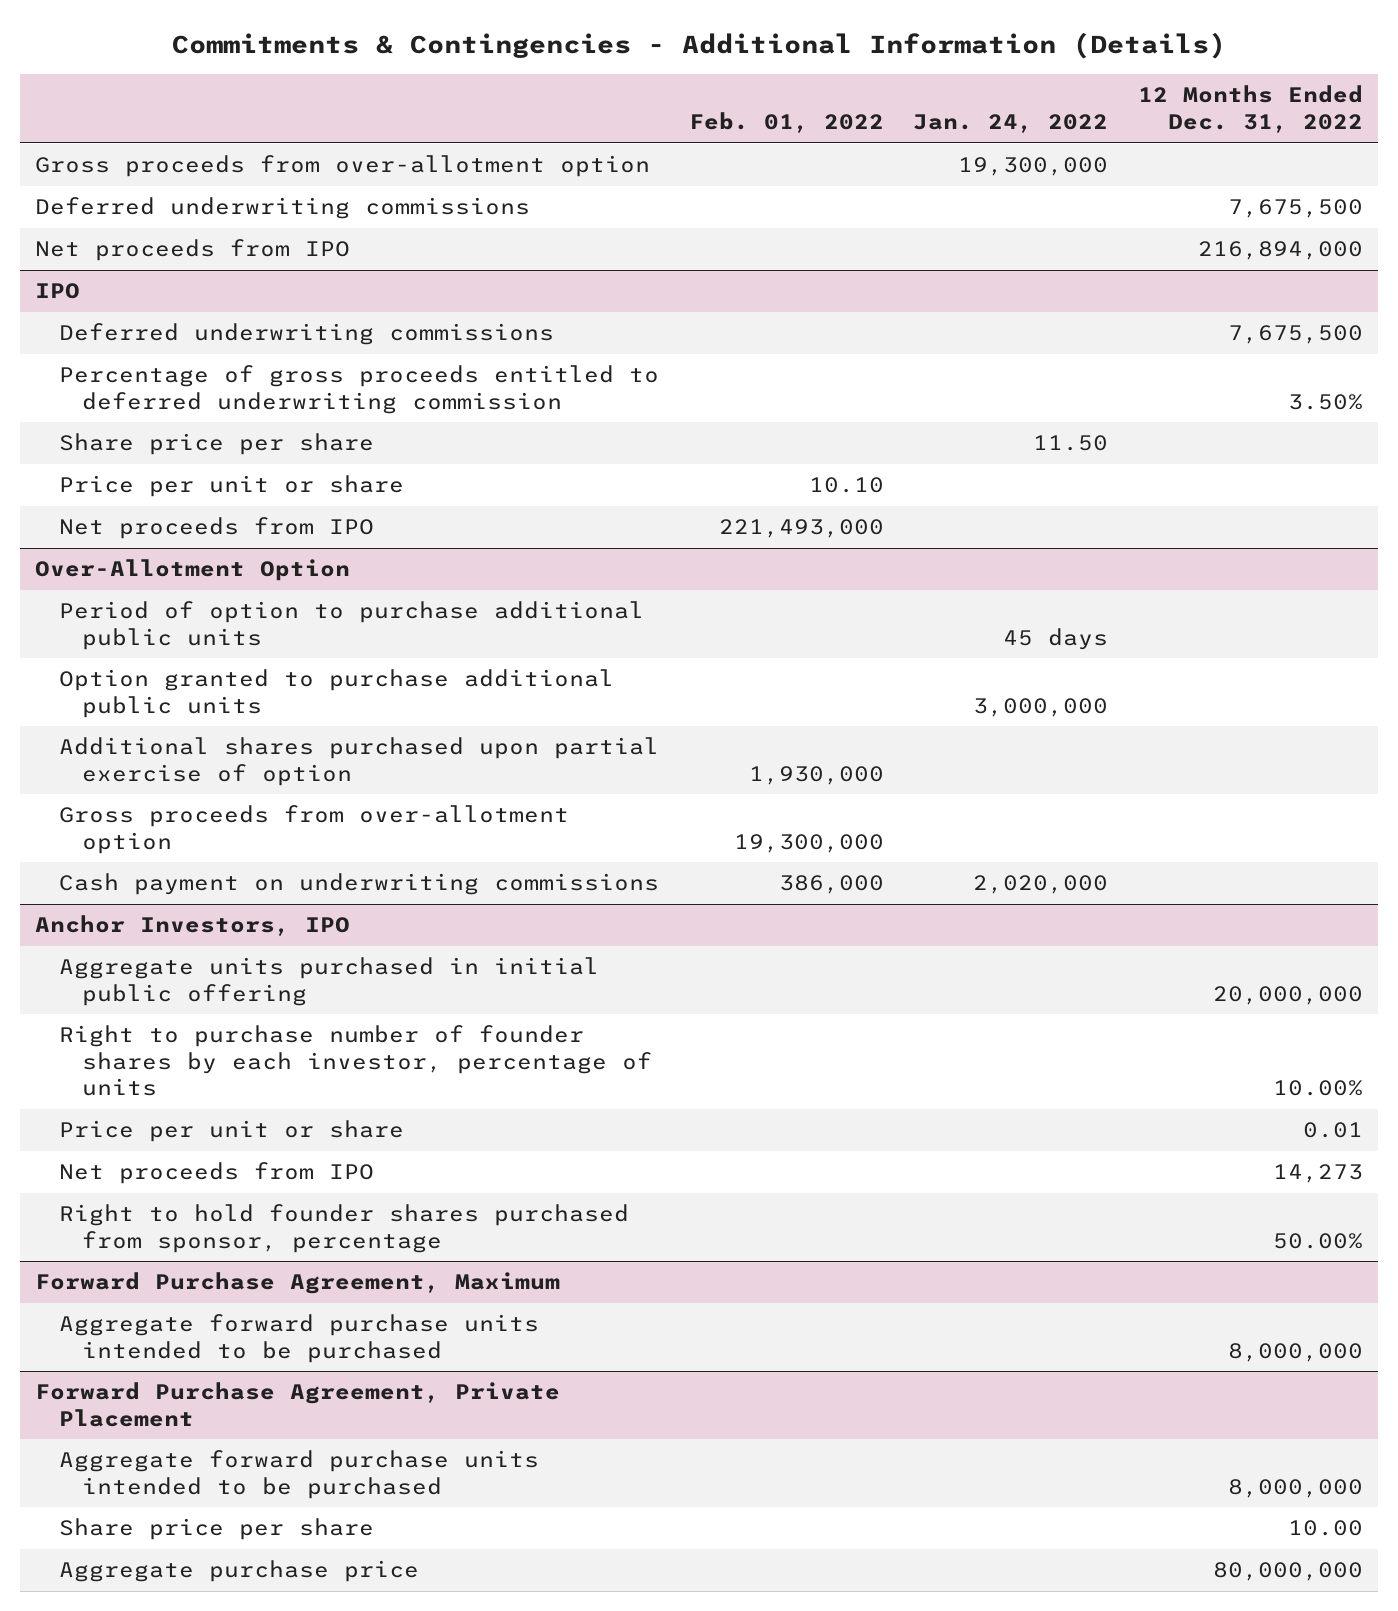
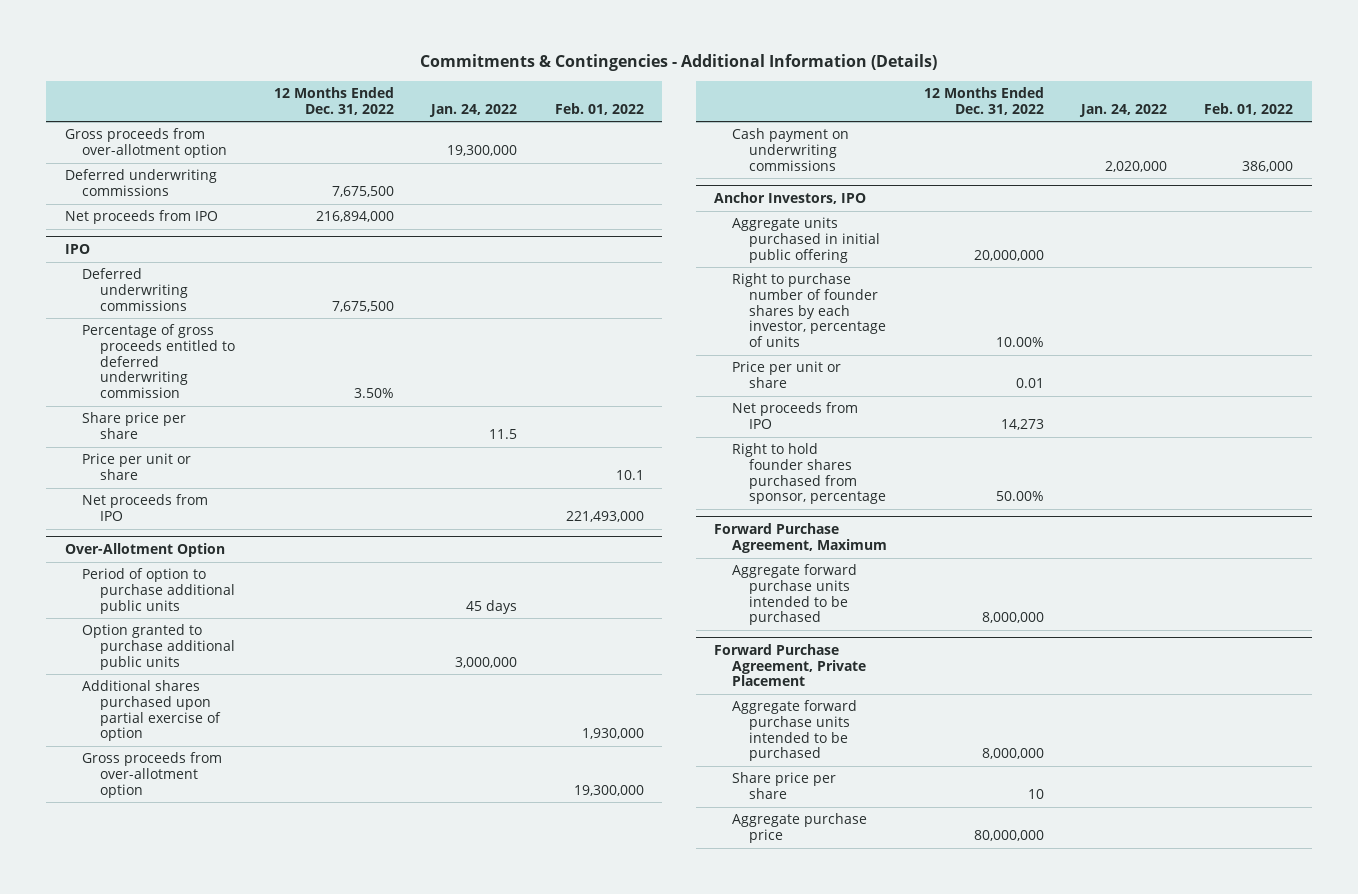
- | Feb. 01, 2022 | Jan. 24, 2022 | 12 Months Ended Dec. 31, 2022
+ | 12 Months Ended Dec. 31, 2022 | Jan. 24, 2022 | Feb. 01, 2022
@ IPO
- Share price per share | | 11.50 |
- Price per unit or share | 10.10 | |
+ Share price per share | | 11.5 |
+ Price per unit or share | | | 10.1
@ Forward Purchase Agreement, Private Placement
- Share price per share | | | 10.00
+ Share price per share | 10 | |

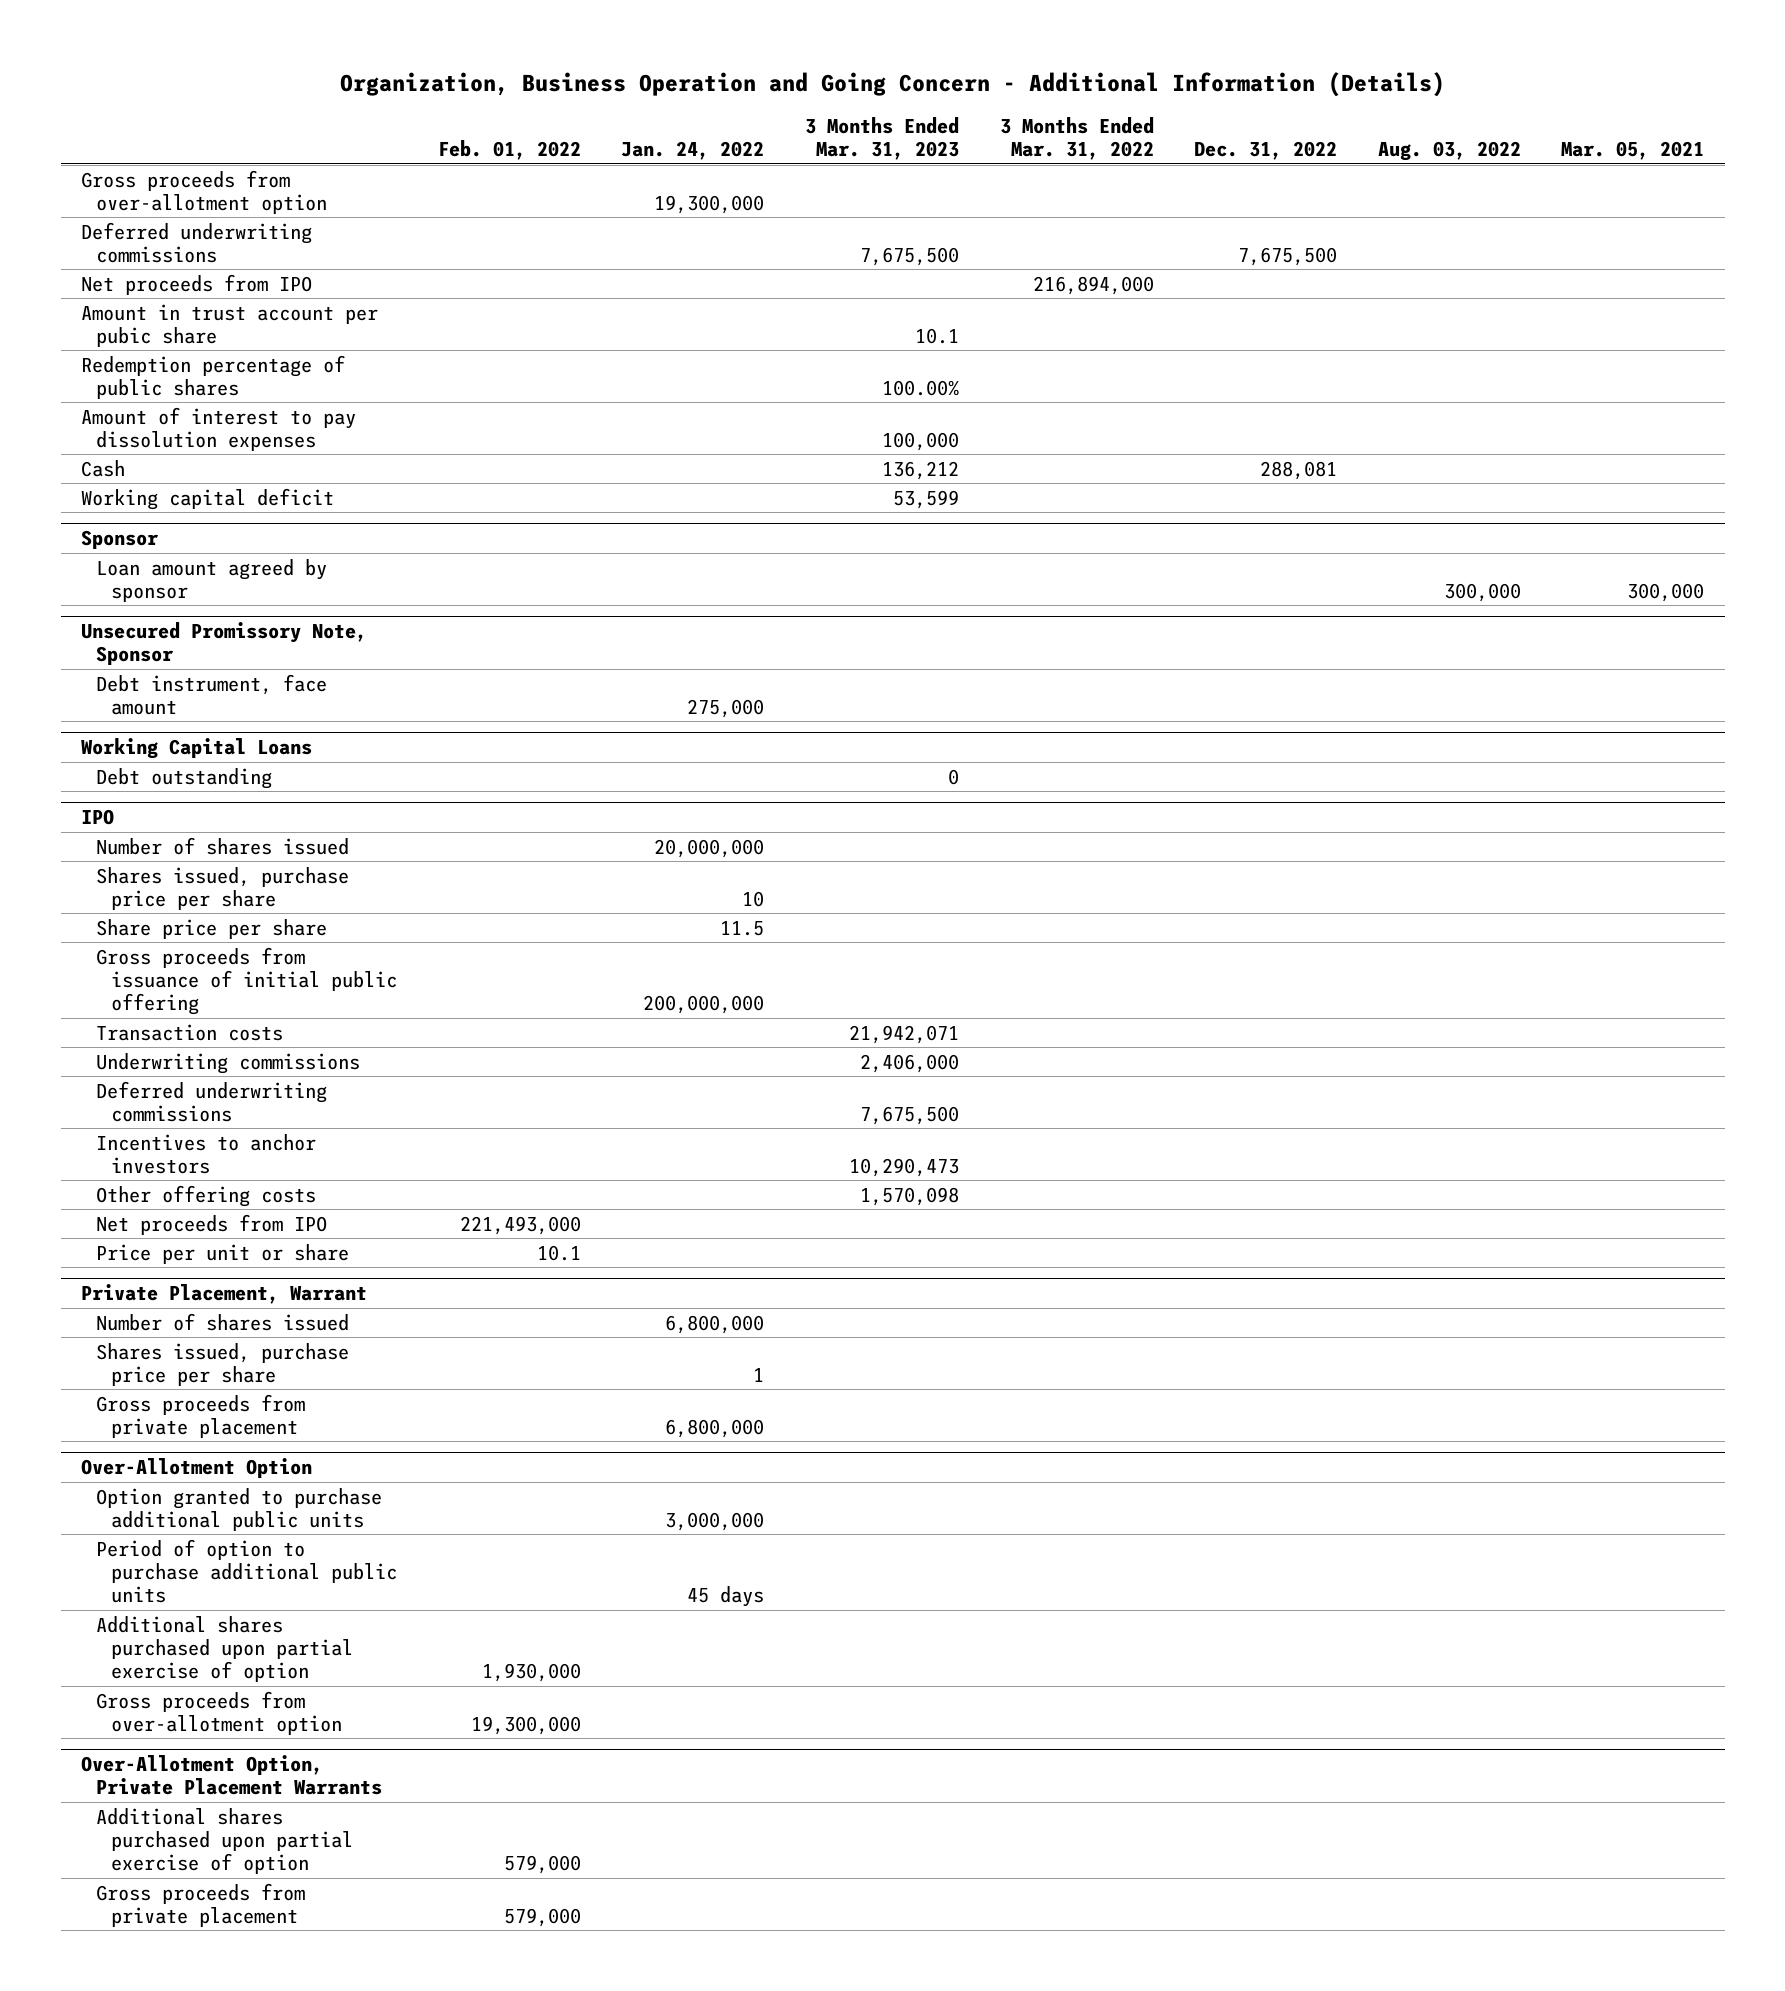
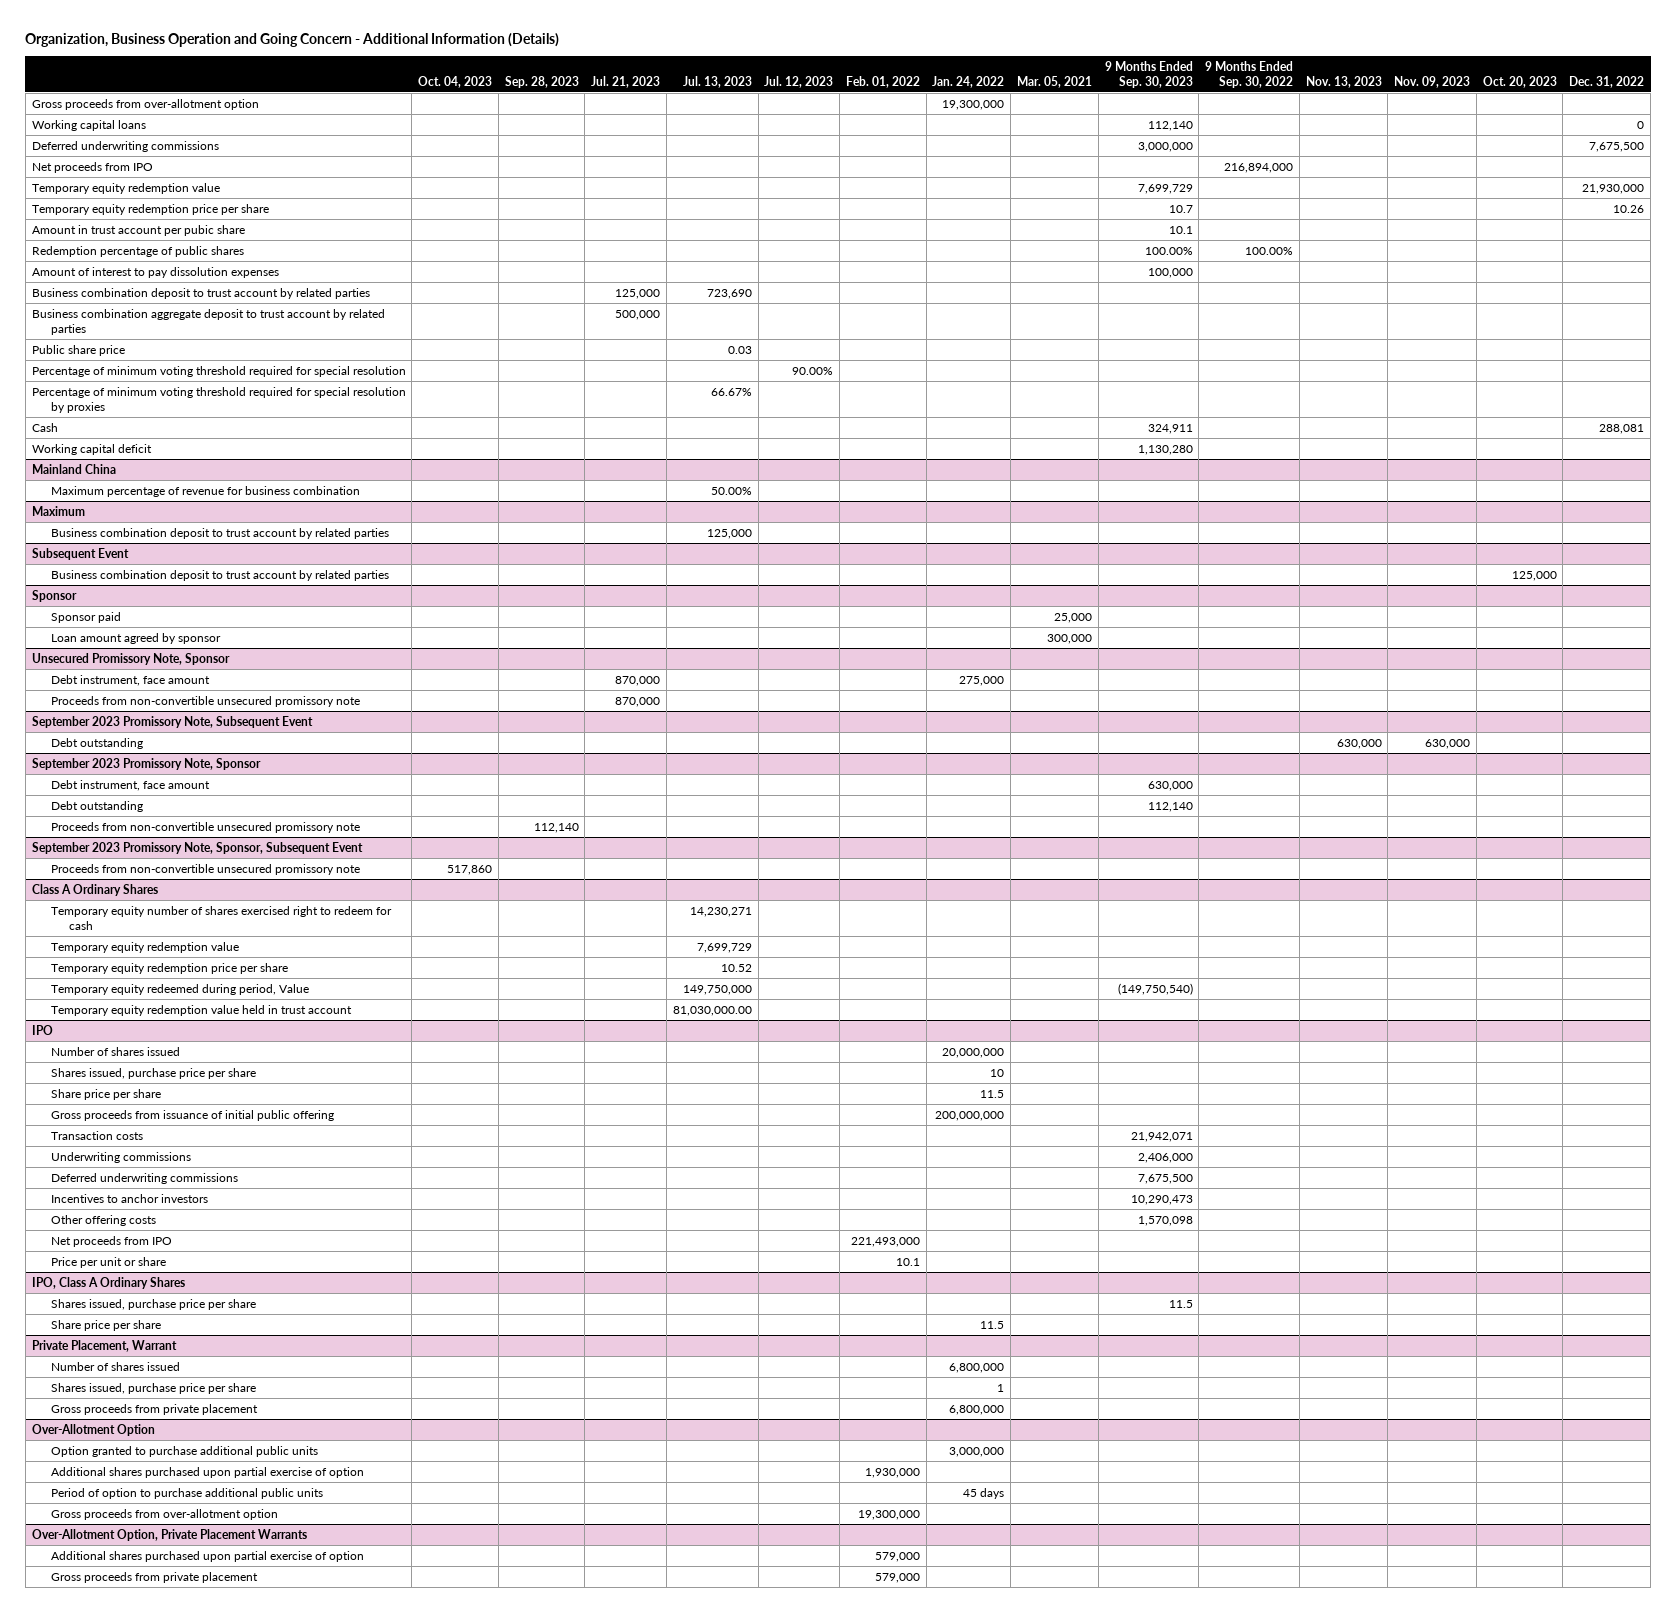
- | Feb. 01, 2022 | Jan. 24, 2022 | 3 Months Ended Mar. 31, 2023 | 3 Months Ended Mar. 31, 2022 | Dec. 31, 2022 | Aug. 03, 2022 | Mar. 05, 2021
+ | Oct. 04, 2023 | Sep. 28, 2023 | Jul. 21, 2023 | Jul. 13, 2023 | Jul. 12, 2023 | Feb. 01, 2022 | Jan. 24, 2022 | Mar. 05, 2021 | 9 Months Ended Sep. 30, 2023 | 9 Months Ended Sep. 30, 2022 | Nov. 13, 2023 | Nov. 09, 2023 | Oct. 20, 2023 | Dec. 31, 2022
+ Working capital loans | | | | | | | | | 112,140 | | | | | 0
+ Temporary equity redemption value | | | | | | | | | 7,699,729 | | | | | 21,930,000
+ Temporary equity redemption price per share | | | | | | | | | 10.7 | | | | | 10.26
+ Business combination deposit to trust account by related parties | | | 125,000 | 723,690 | | | | | | | | | |
+ Business combination aggregate deposit to trust account by related parties | | | 500,000 | | | | | | | | | | |
+ Public share price | | | | 0.03 | | | | | | | | | |
+ Percentage of minimum voting threshold required for special resolution | | | | | 90.00% | | | | | | | | |
+ Percentage of minimum voting threshold required for special resolution by proxies | | | | 66.67% | | | | | | | | | |
+ Mainland China
+ Maximum percentage of revenue for business combination | | | | 50.00% | | | | | | | | | |
+ Maximum
+ Business combination deposit to trust account by related parties | | | | 125,000 | | | | | | | | | |
+ Subsequent Event
+ Business combination deposit to trust account by related parties | | | | | | | | | | | | | 125,000 |
@ Sponsor
+ Sponsor paid | | | | | | | | 25,000 | | | | | |
- Working Capital Loans
- Debt outstanding | | | 0 | | | |
@ Unsecured Promissory Note, Sponsor
+ Proceeds from non-convertible unsecured promissory note | | | 870,000 | | | | | | | | | | |
+ September 2023 Promissory Note, Subsequent Event
+ Debt outstanding | | | | | | | | | | | 630,000 | 630,000 | |
+ September 2023 Promissory Note, Sponsor
+ Debt instrument, face amount | | | | | | | | | 630,000 | | | | |
+ Debt outstanding | | | | | | | | | 112,140 | | | | |
+ Proceeds from non-convertible unsecured promissory note | | 112,140 | | | | | | | | | | | |
+ September 2023 Promissory Note, Sponsor, Subsequent Event
+ Proceeds from non-convertible unsecured promissory note | 517,860 | | | | | | | | | | | | |
+ Class A Ordinary Shares
+ Temporary equity number of shares exercised right to redeem for cash | | | | 14,230,271 | | | | | | | | | |
+ Temporary equity redemption value | | | | 7,699,729 | | | | | | | | | |
+ Temporary equity redemption price per share | | | | 10.52 | | | | | | | | | |
+ Temporary equity redeemed during period, Value | | | | 149,750,000 | | | | | (149,750,540) | | | | |
+ Temporary equity redemption value held in trust account | | | | 81,030,000.00 | | | | | | | | | |
+ IPO, Class A Ordinary Shares
+ Shares issued, purchase price per share | | | | | | | | | 11.5 | | | | |
+ Share price per share | | | | | | | 11.5 | | | | | | |
@ Over-Allotment Option
moved down: Period of option to purchase additional public units | | | | | | | 45 days | | | | | | |

